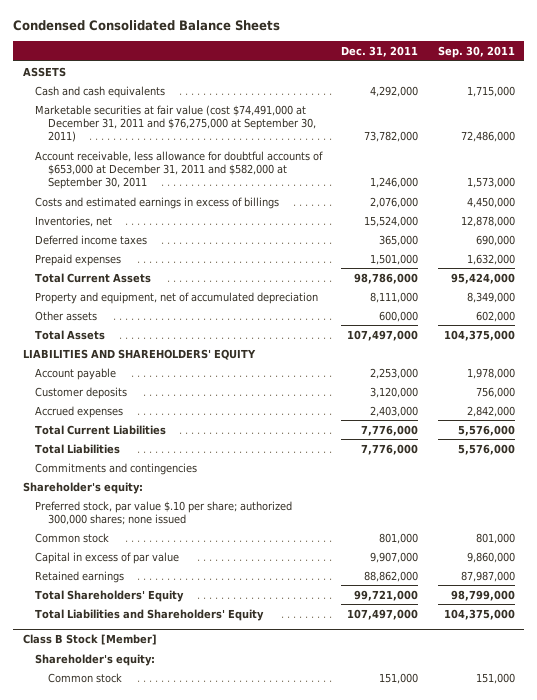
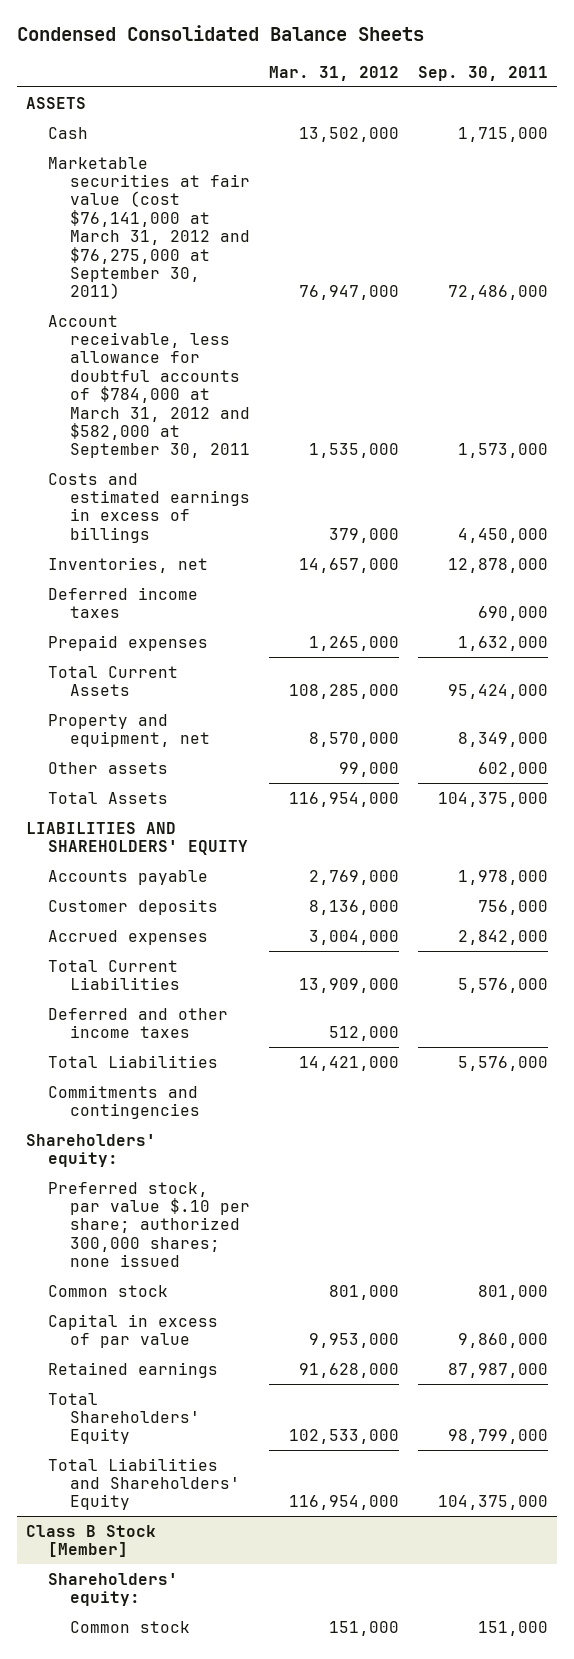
- | Dec. 31, 2011 | Sep. 30, 2011
+ | Mar. 31, 2012 | Sep. 30, 2011
- Cash and cash equivalents | 4,292,000 | 1,715,000
- Marketable securities at fair value (cost $74,491,000 at December 31, 2011 and $76,275,000 at September 30, 2011) | 73,782,000 | 72,486,000
- Account receivable, less allowance for doubtful accounts of $653,000 at December 31, 2011 and $582,000 at September 30, 2011 | 1,246,000 | 1,573,000
+ Cash | 13,502,000 | 1,715,000
+ Marketable securities at fair value (cost $76,141,000 at March 31, 2012 and $76,275,000 at September 30, 2011) | 76,947,000 | 72,486,000
+ Account receivable, less allowance for doubtful accounts of $784,000 at March 31, 2012 and $582,000 at September 30, 2011 | 1,535,000 | 1,573,000
- Property and equipment, net of accumulated depreciation | 8,111,000 | 8,349,000
+ Property and equipment, net | 8,570,000 | 8,349,000
- Account payable | 2,253,000 | 1,978,000
+ Accounts payable | 2,769,000 | 1,978,000
+ Deferred and other income taxes | 512,000 |
- Shareholder's equity:
+ Shareholders' equity:
@ Class B Stock [Member]
- Shareholder's equity:
+ Shareholders' equity:

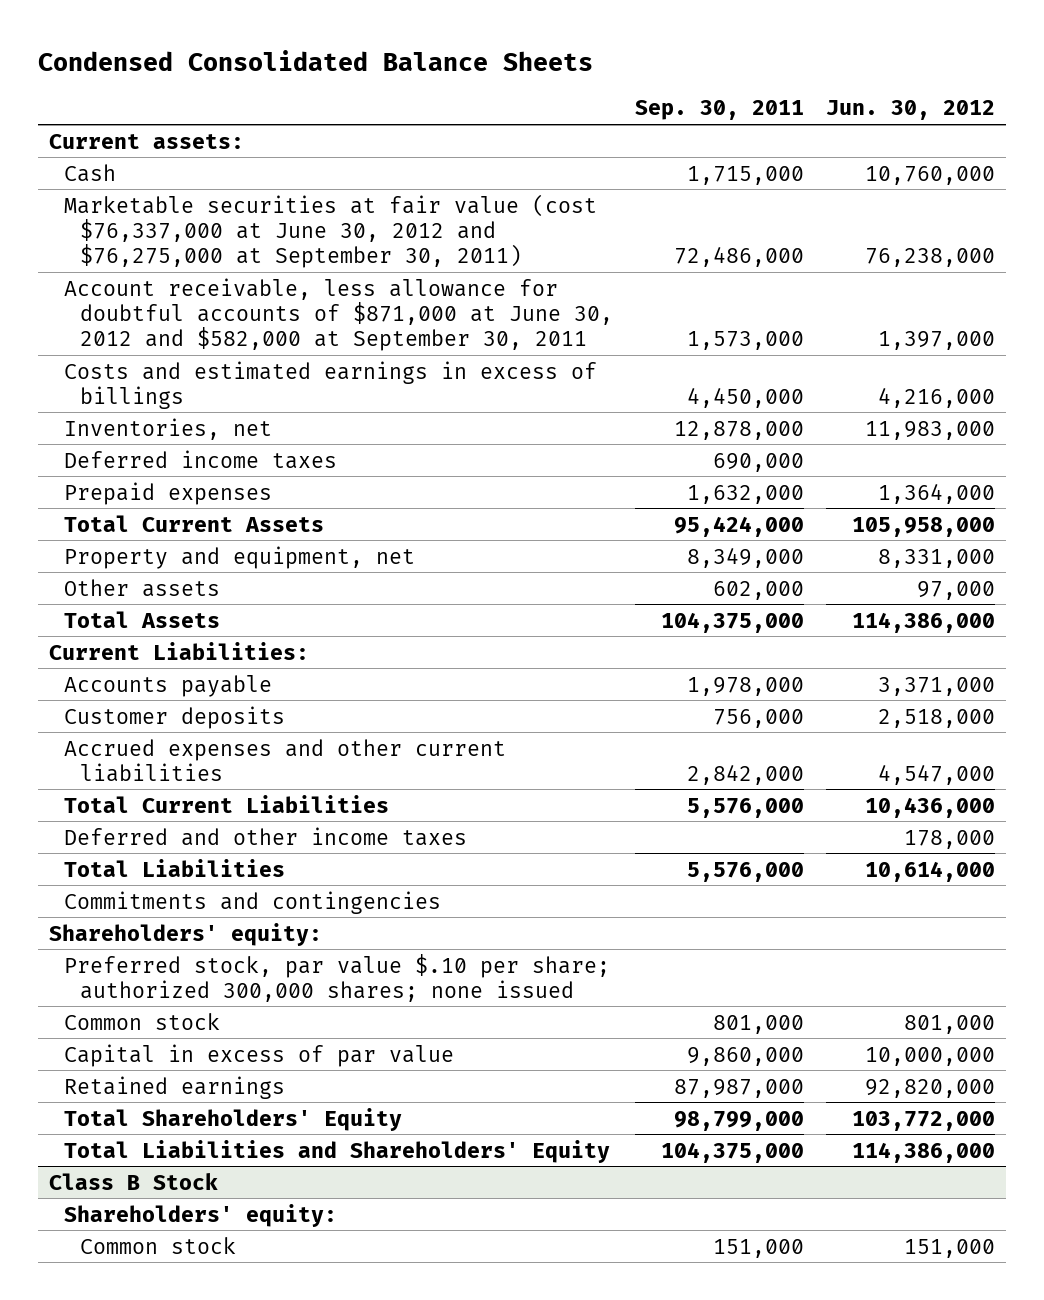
- | Mar. 31, 2012 | Sep. 30, 2011
+ | Sep. 30, 2011 | Jun. 30, 2012
- ASSETS
+ Current assets:
- Marketable securities at fair value (cost $76,141,000 at March 31, 2012 and $76,275,000 at September 30, 2011) | 76,947,000 | 72,486,000
- Account receivable, less allowance for doubtful accounts of $784,000 at March 31, 2012 and $582,000 at September 30, 2011 | 1,535,000 | 1,573,000
+ Marketable securities at fair value (cost $76,337,000 at June 30, 2012 and $76,275,000 at September 30, 2011) | 72,486,000 | 76,238,000
+ Account receivable, less allowance for doubtful accounts of $871,000 at June 30, 2012 and $582,000 at September 30, 2011 | 1,573,000 | 1,397,000
- LIABILITIES AND SHAREHOLDERS' EQUITY
+ Current Liabilities:
- Accrued expenses | 3,004,000 | 2,842,000
+ Accrued expenses and other current liabilities | 2,842,000 | 4,547,000
- Class B Stock [Member]
+ Class B Stock

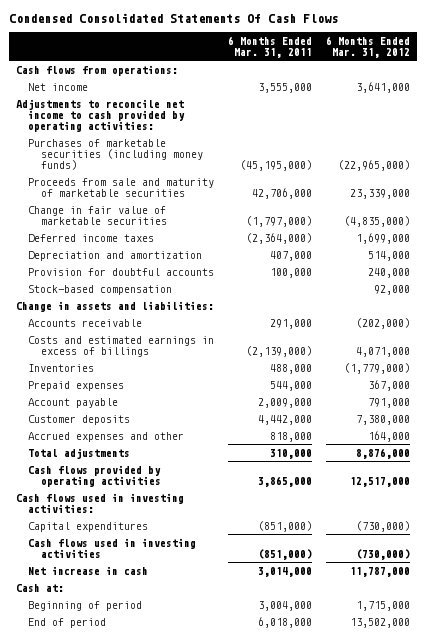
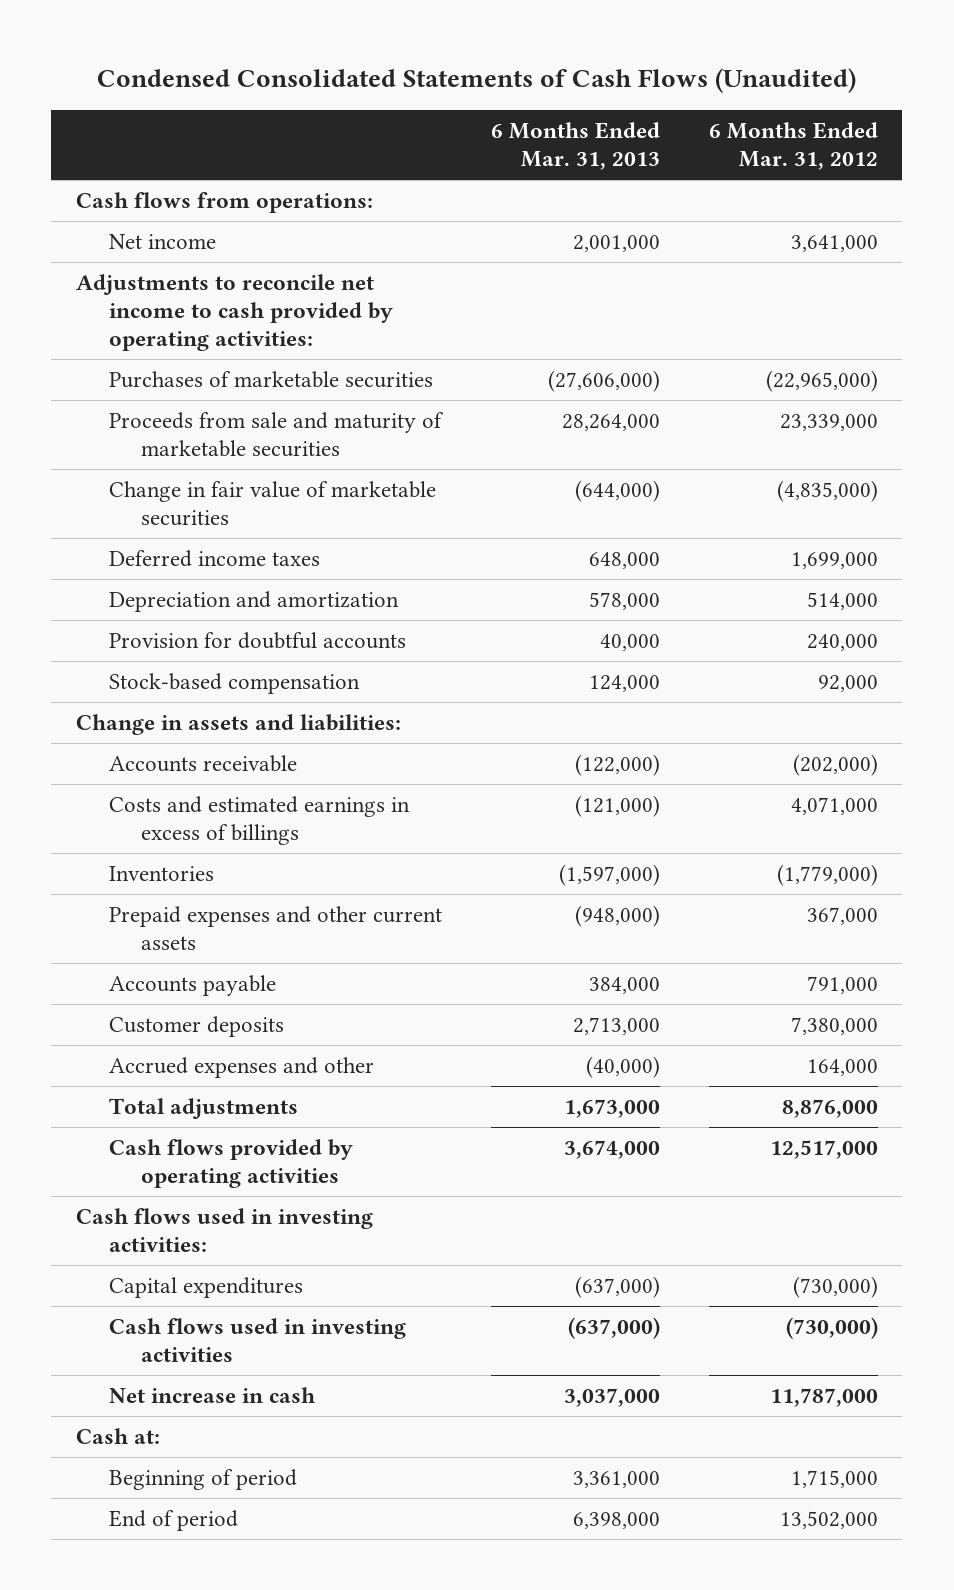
- Condensed Consolidated Statements Of Cash Flows
+ Condensed Consolidated Statements of Cash Flows (Unaudited)
- | 6 Months Ended Mar. 31, 2011 | 6 Months Ended Mar. 31, 2012
+ | 6 Months Ended Mar. 31, 2013 | 6 Months Ended Mar. 31, 2012
- Purchases of marketable securities (including money funds) | (45,195,000) | (22,965,000)
+ Purchases of marketable securities | (27,606,000) | (22,965,000)
- Prepaid expenses | 544,000 | 367,000
- Account payable | 2,009,000 | 791,000
+ Prepaid expenses and other current assets | (948,000) | 367,000
+ Accounts payable | 384,000 | 791,000

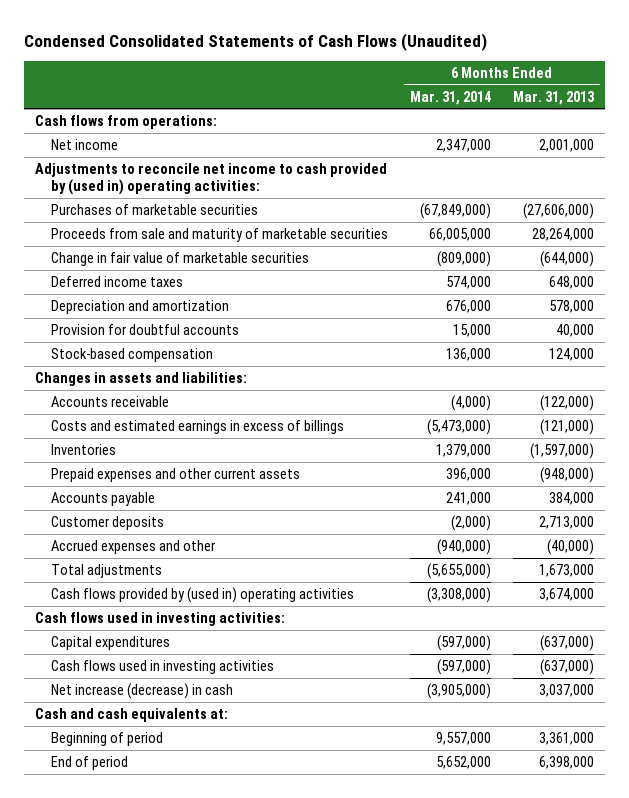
- | 6 Months Ended Mar. 31, 2013 | 6 Months Ended Mar. 31, 2012
+ | 6 Months Ended Mar. 31, 2014 | 6 Months Ended Mar. 31, 2013
- Adjustments to reconcile net income to cash provided by operating activities:
+ Adjustments to reconcile net income to cash provided by (used in) operating activities:
- Change in assets and liabilities:
+ Changes in assets and liabilities:
- Cash flows provided by operating activities | 3,674,000 | 12,517,000
+ Cash flows provided by (used in) operating activities | (3,308,000) | 3,674,000
- Net increase in cash | 3,037,000 | 11,787,000
- Cash at:
+ Net increase (decrease) in cash | (3,905,000) | 3,037,000
+ Cash and cash equivalents at:

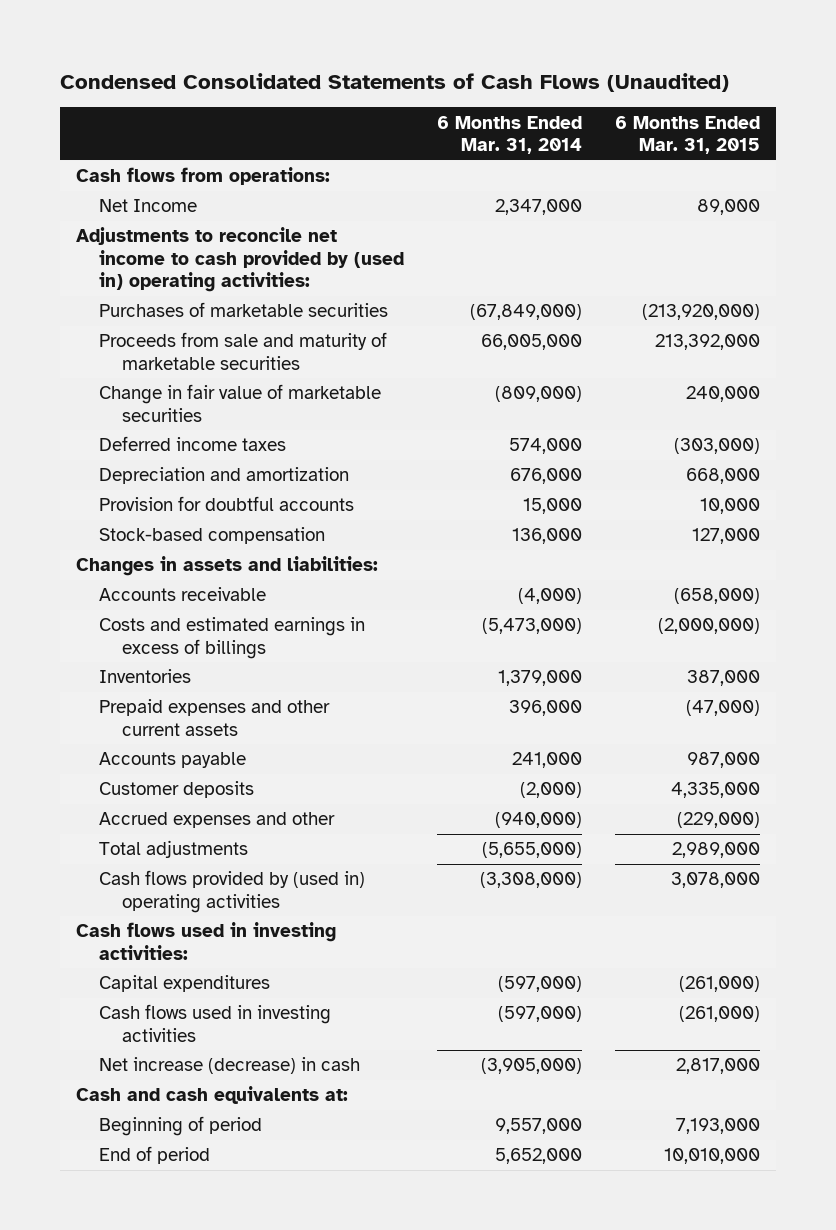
- | 6 Months Ended Mar. 31, 2014 | 6 Months Ended Mar. 31, 2013
+ | 6 Months Ended Mar. 31, 2014 | 6 Months Ended Mar. 31, 2015
- Net income | 2,347,000 | 2,001,000
+ Net Income | 2,347,000 | 89,000

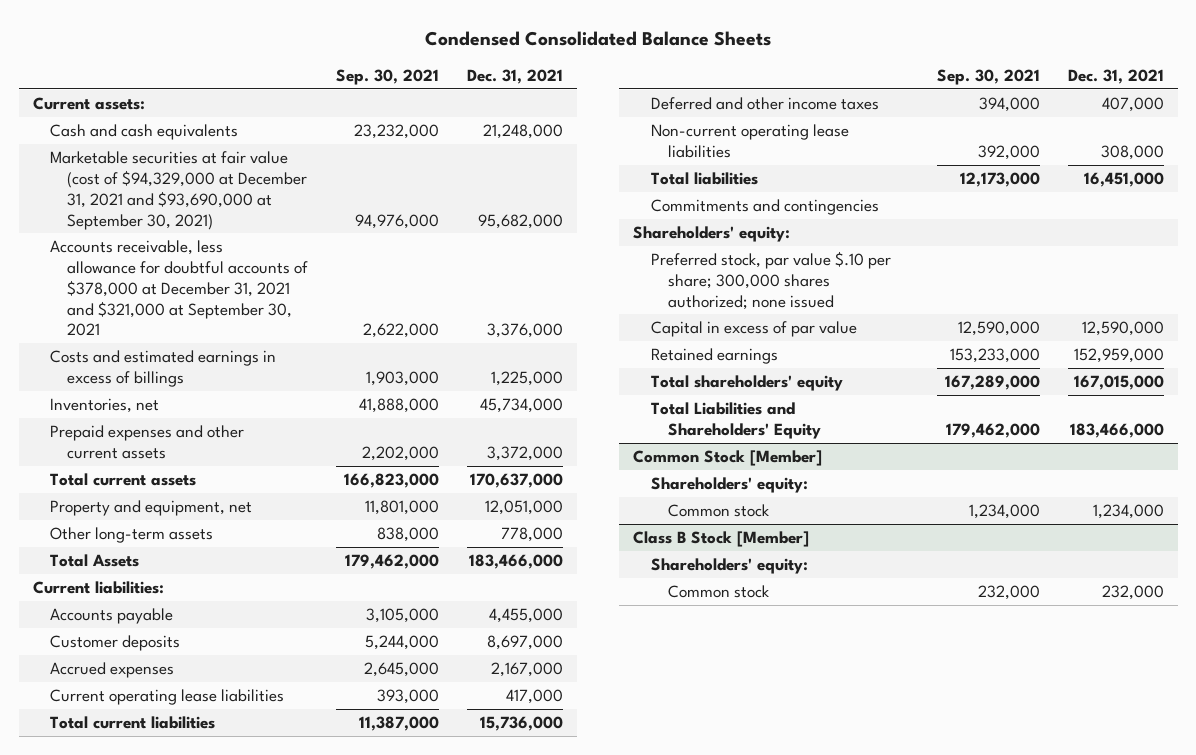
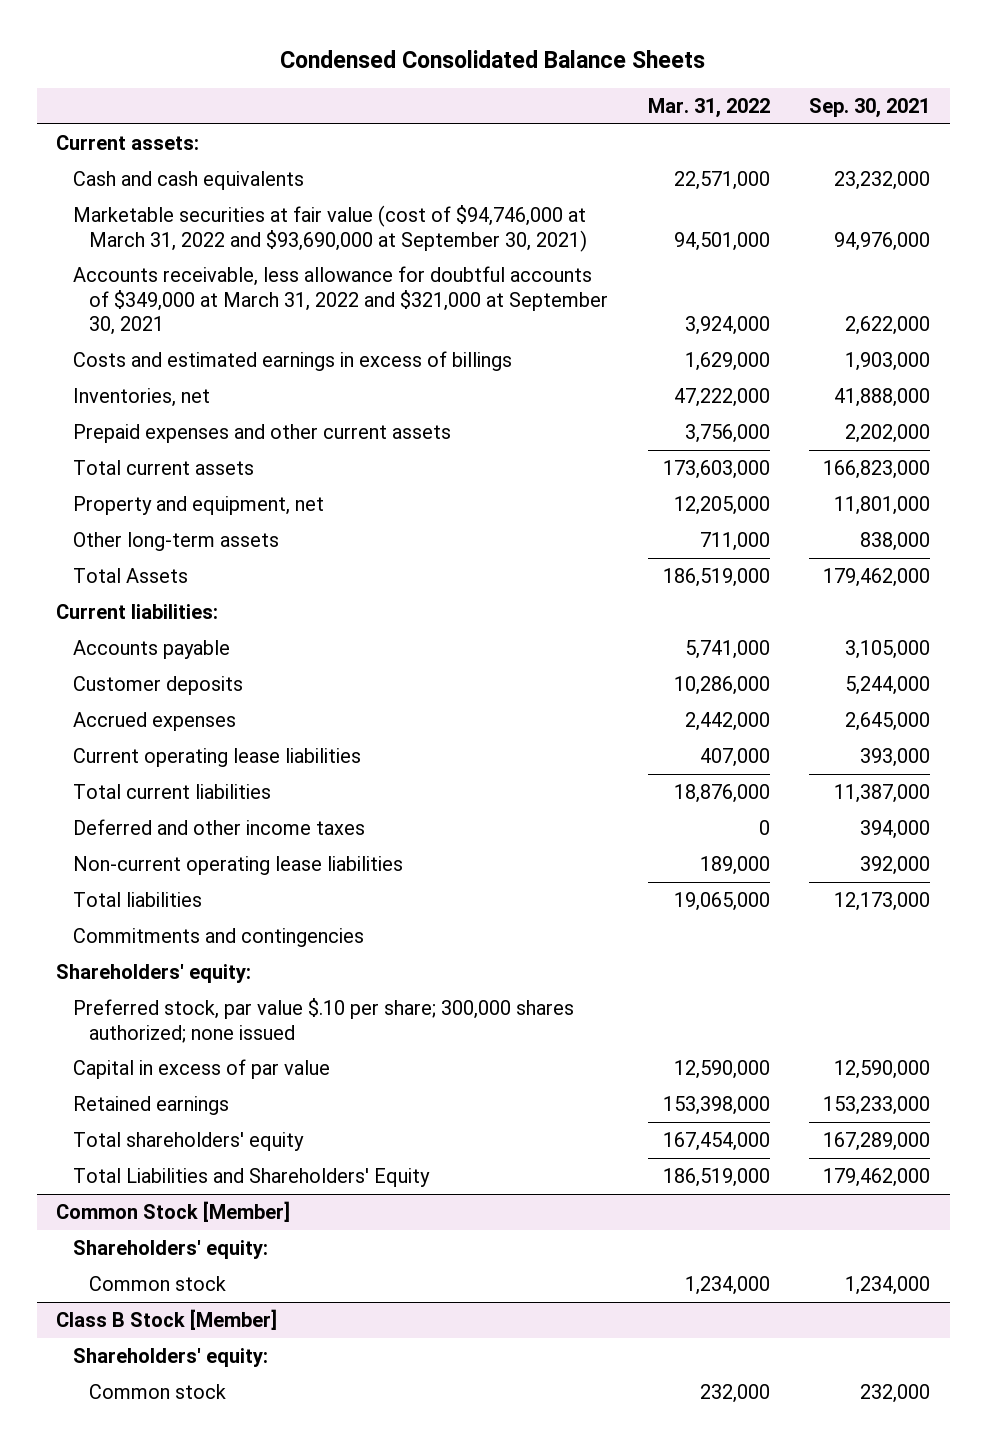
- | Sep. 30, 2021 | Dec. 31, 2021
+ | Mar. 31, 2022 | Sep. 30, 2021
- Marketable securities at fair value (cost of $94,329,000 at December 31, 2021 and $93,690,000 at September 30, 2021) | 94,976,000 | 95,682,000
- Accounts receivable, less allowance for doubtful accounts of $378,000 at December 31, 2021 and $321,000 at September 30, 2021 | 2,622,000 | 3,376,000
+ Marketable securities at fair value (cost of $94,746,000 at March 31, 2022 and $93,690,000 at September 30, 2021) | 94,501,000 | 94,976,000
+ Accounts receivable, less allowance for doubtful accounts of $349,000 at March 31, 2022 and $321,000 at September 30, 2021 | 3,924,000 | 2,622,000

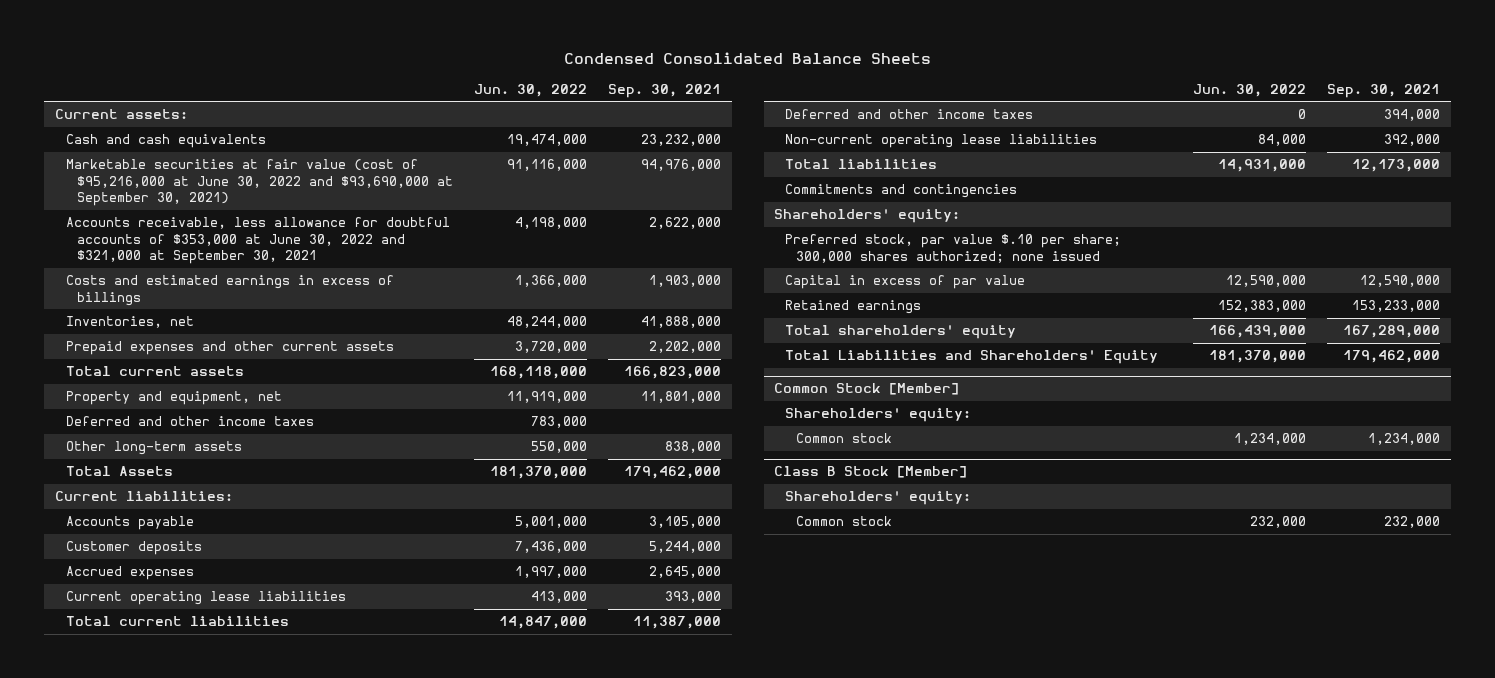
- | Mar. 31, 2022 | Sep. 30, 2021
+ | Jun. 30, 2022 | Sep. 30, 2021
- Marketable securities at fair value (cost of $94,746,000 at March 31, 2022 and $93,690,000 at September 30, 2021) | 94,501,000 | 94,976,000
- Accounts receivable, less allowance for doubtful accounts of $349,000 at March 31, 2022 and $321,000 at September 30, 2021 | 3,924,000 | 2,622,000
+ Marketable securities at fair value (cost of $95,216,000 at June 30, 2022 and $93,690,000 at September 30, 2021) | 91,116,000 | 94,976,000
+ Accounts receivable, less allowance for doubtful accounts of $353,000 at June 30, 2022 and $321,000 at September 30, 2021 | 4,198,000 | 2,622,000
+ Deferred and other income taxes | 783,000 |

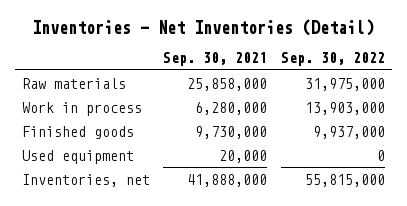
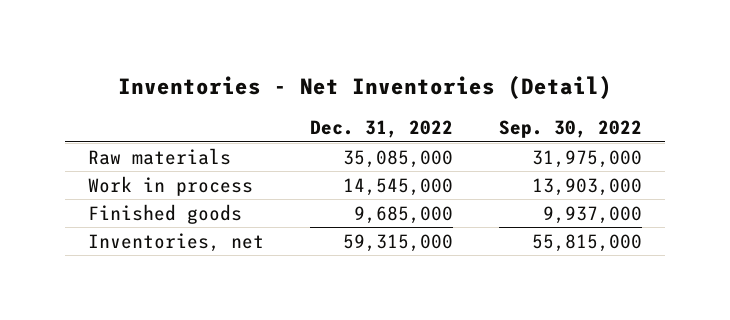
- | Sep. 30, 2021 | Sep. 30, 2022
+ | Dec. 31, 2022 | Sep. 30, 2022
- Used equipment | 20,000 | 0

